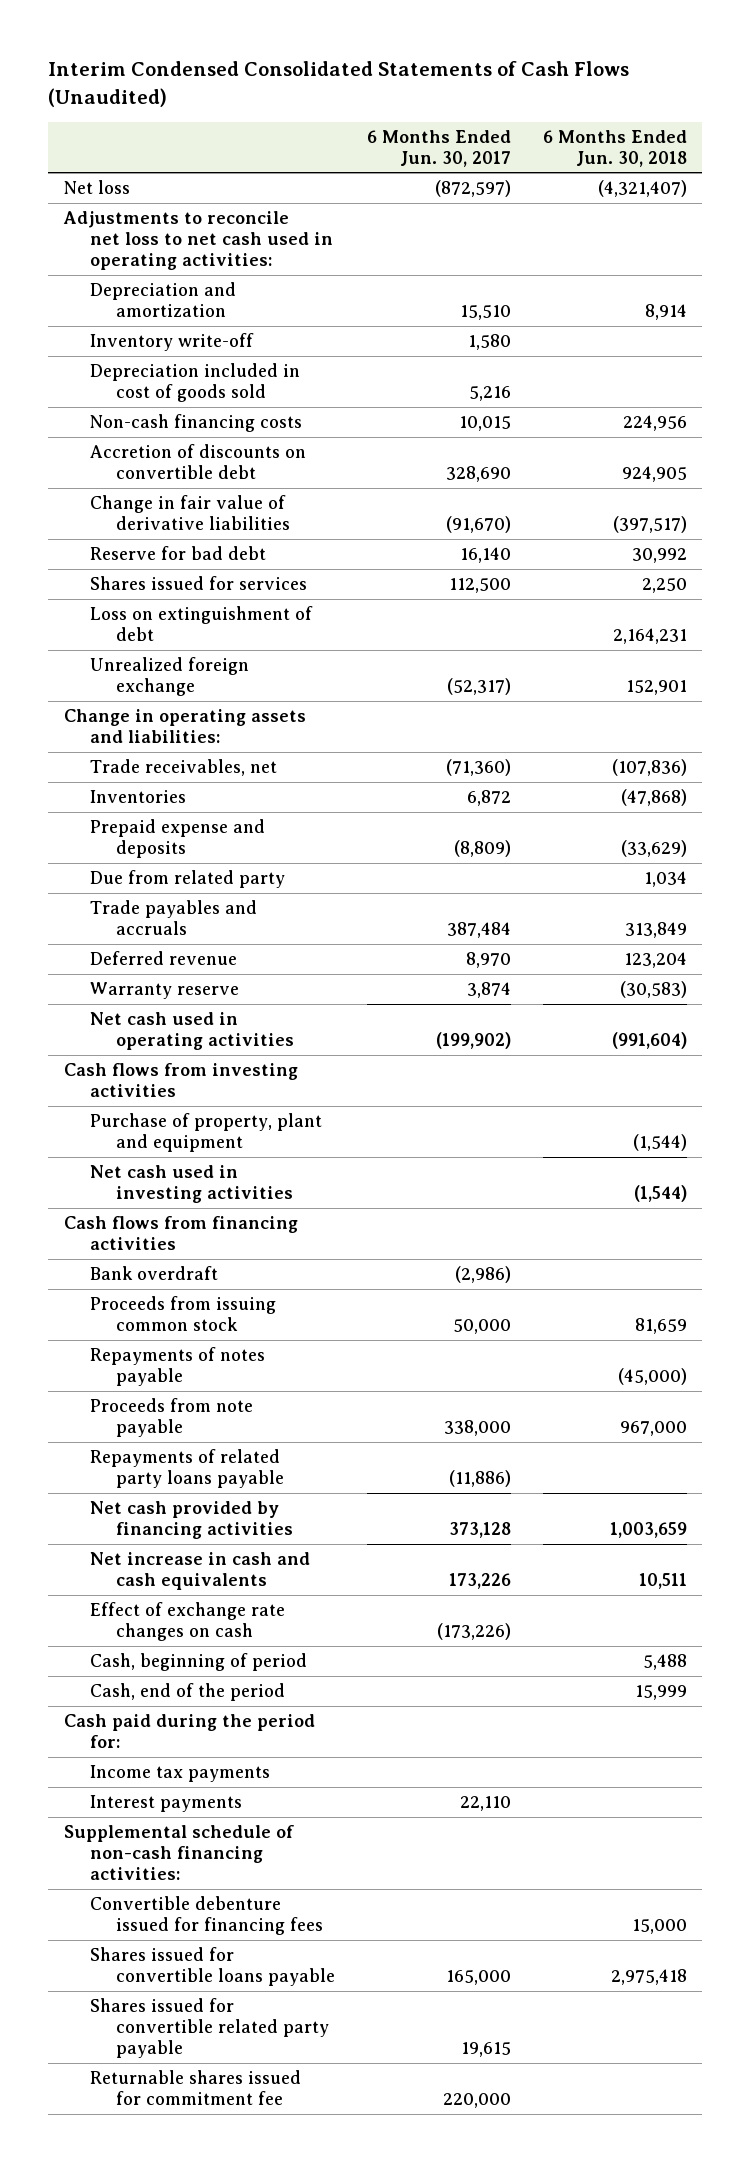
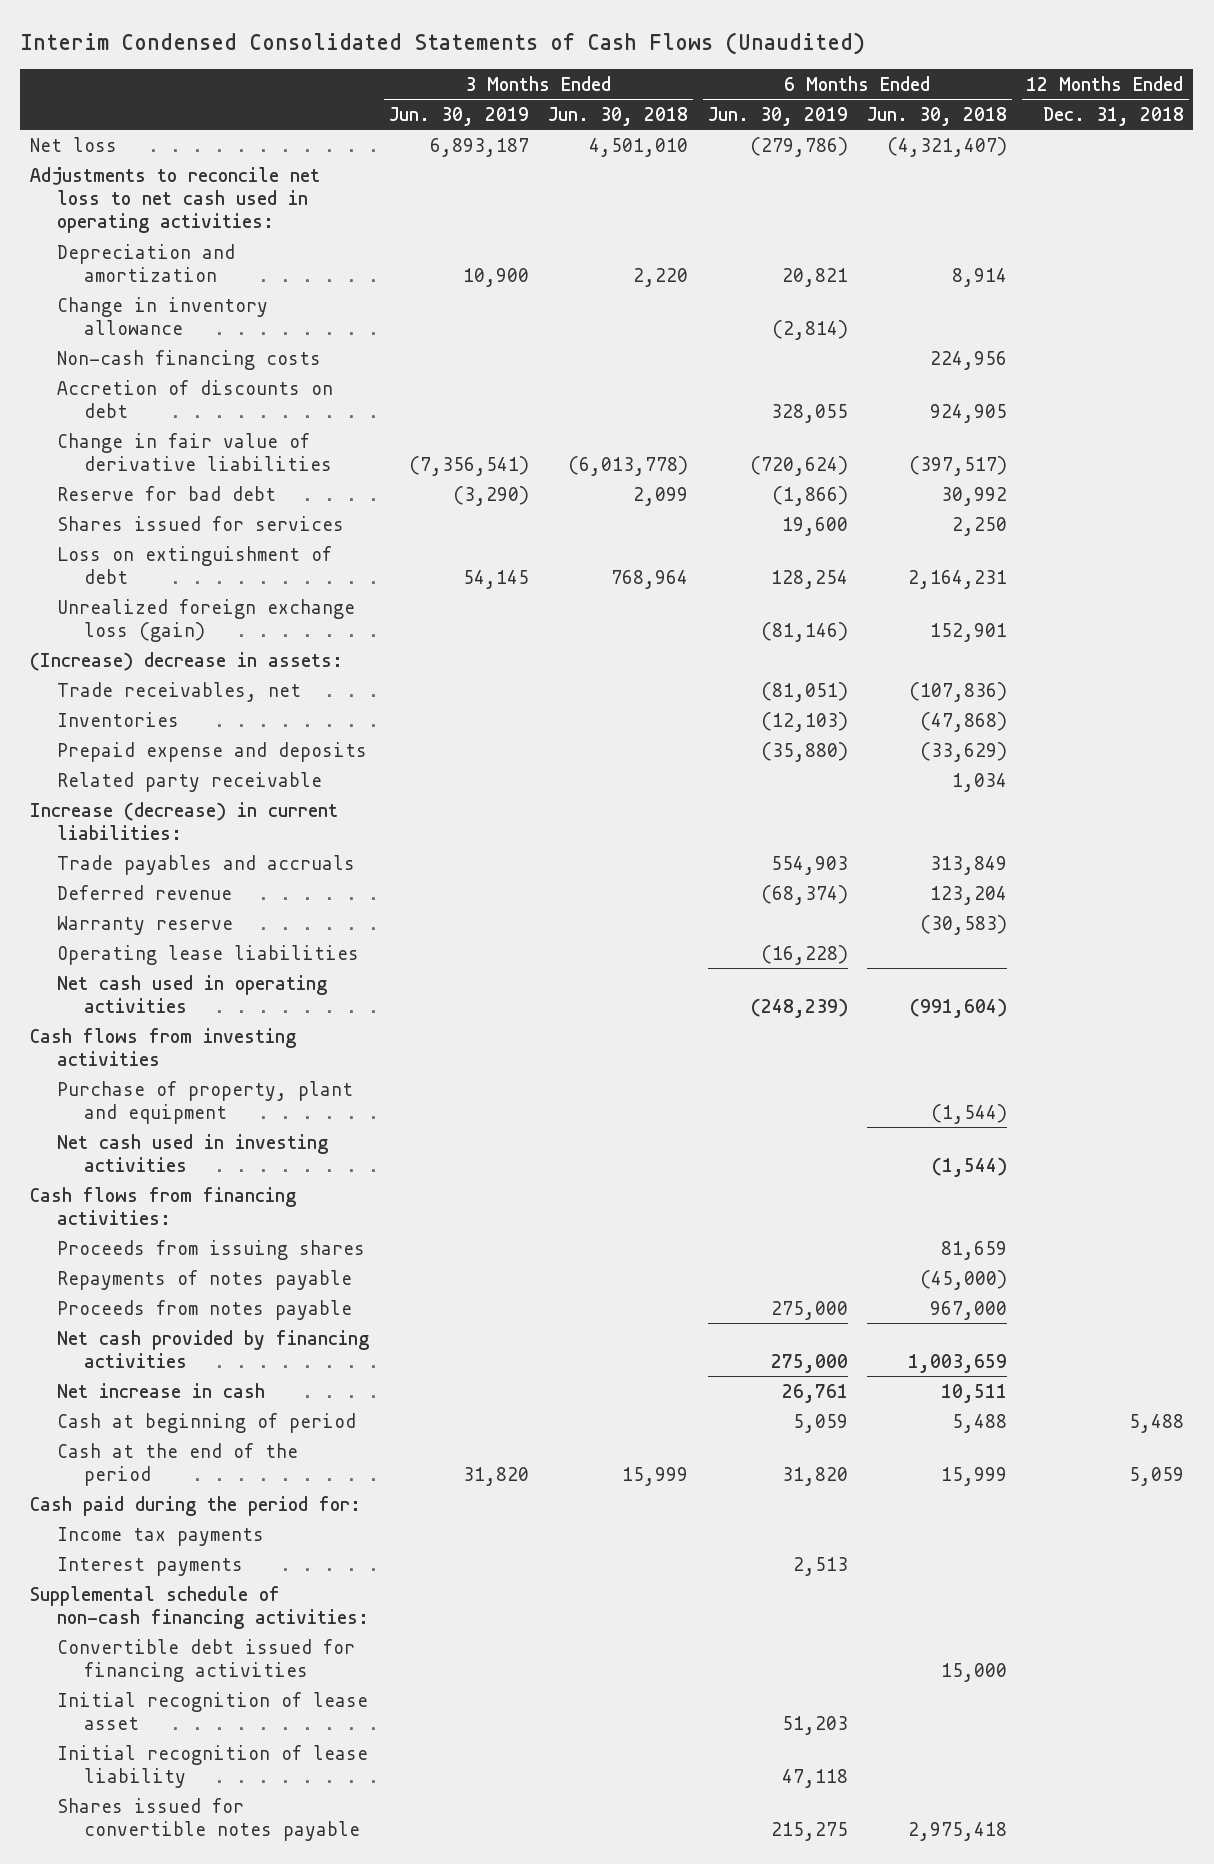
- | 6 Months Ended Jun. 30, 2017 | 6 Months Ended Jun. 30, 2018
+ | 3 Months Ended Jun. 30, 2019 | 3 Months Ended Jun. 30, 2018 | 6 Months Ended Jun. 30, 2019 | 6 Months Ended Jun. 30, 2018 | 12 Months Ended Dec. 31, 2018
- Inventory write-off | 1,580 |
- Depreciation included in cost of goods sold | 5,216 |
+ Change in inventory allowance | | | (2,814) | |
- Accretion of discounts on convertible debt | 328,690 | 924,905
+ Accretion of discounts on debt | | | 328,055 | 924,905 |
- Unrealized foreign exchange | (52,317) | 152,901
- Change in operating assets and liabilities:
+ Unrealized foreign exchange loss (gain) | | | (81,146) | 152,901 |
+ (Increase) decrease in assets:
- Due from related party | | 1,034
+ Related party receivable | | | | 1,034 |
+ Increase (decrease) in current liabilities:
+ Operating lease liabilities | | | (16,228) | |
- Cash flows from financing activities
- Bank overdraft | (2,986) |
- Proceeds from issuing common stock | 50,000 | 81,659
+ Cash flows from financing activities:
+ Proceeds from issuing shares | | | | 81,659 |
- Proceeds from note payable | 338,000 | 967,000
- Repayments of related party loans payable | (11,886) |
+ Proceeds from notes payable | | | 275,000 | 967,000 |
- Net increase in cash and cash equivalents | 173,226 | 10,511
- Effect of exchange rate changes on cash | (173,226) |
- Cash, beginning of period | | 5,488
- Cash, end of the period | | 15,999
+ Net increase in cash | | | 26,761 | 10,511 |
+ Cash at beginning of period | | | 5,059 | 5,488 | 5,488
+ Cash at the end of the period | 31,820 | 15,999 | 31,820 | 15,999 | 5,059
- Convertible debenture issued for financing fees | | 15,000
- Shares issued for convertible loans payable | 165,000 | 2,975,418
- Shares issued for convertible related party payable | 19,615 |
- Returnable shares issued for commitment fee | 220,000 |
+ Convertible debt issued for financing activities | | | | 15,000 |
+ Initial recognition of lease asset | | | 51,203 | |
+ Initial recognition of lease liability | | | 47,118 | |
+ Shares issued for convertible notes payable | | | 215,275 | 2,975,418 |

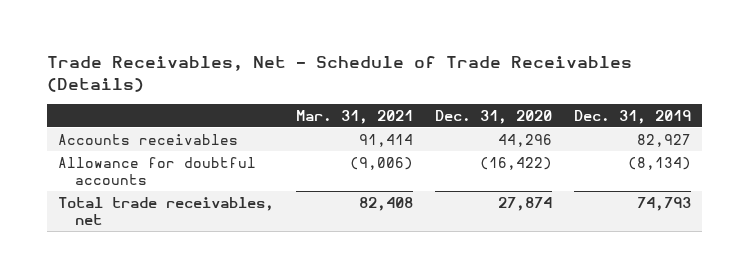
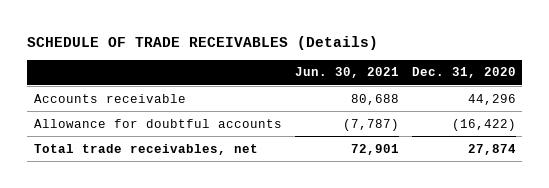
- Trade Receivables, Net - Schedule of Trade Receivables (Details)
+ SCHEDULE OF TRADE RECEIVABLES (Details)
- | Mar. 31, 2021 | Dec. 31, 2020 | Dec. 31, 2019
+ | Jun. 30, 2021 | Dec. 31, 2020
- Accounts receivables | 91,414 | 44,296 | 82,927
+ Accounts receivable | 80,688 | 44,296

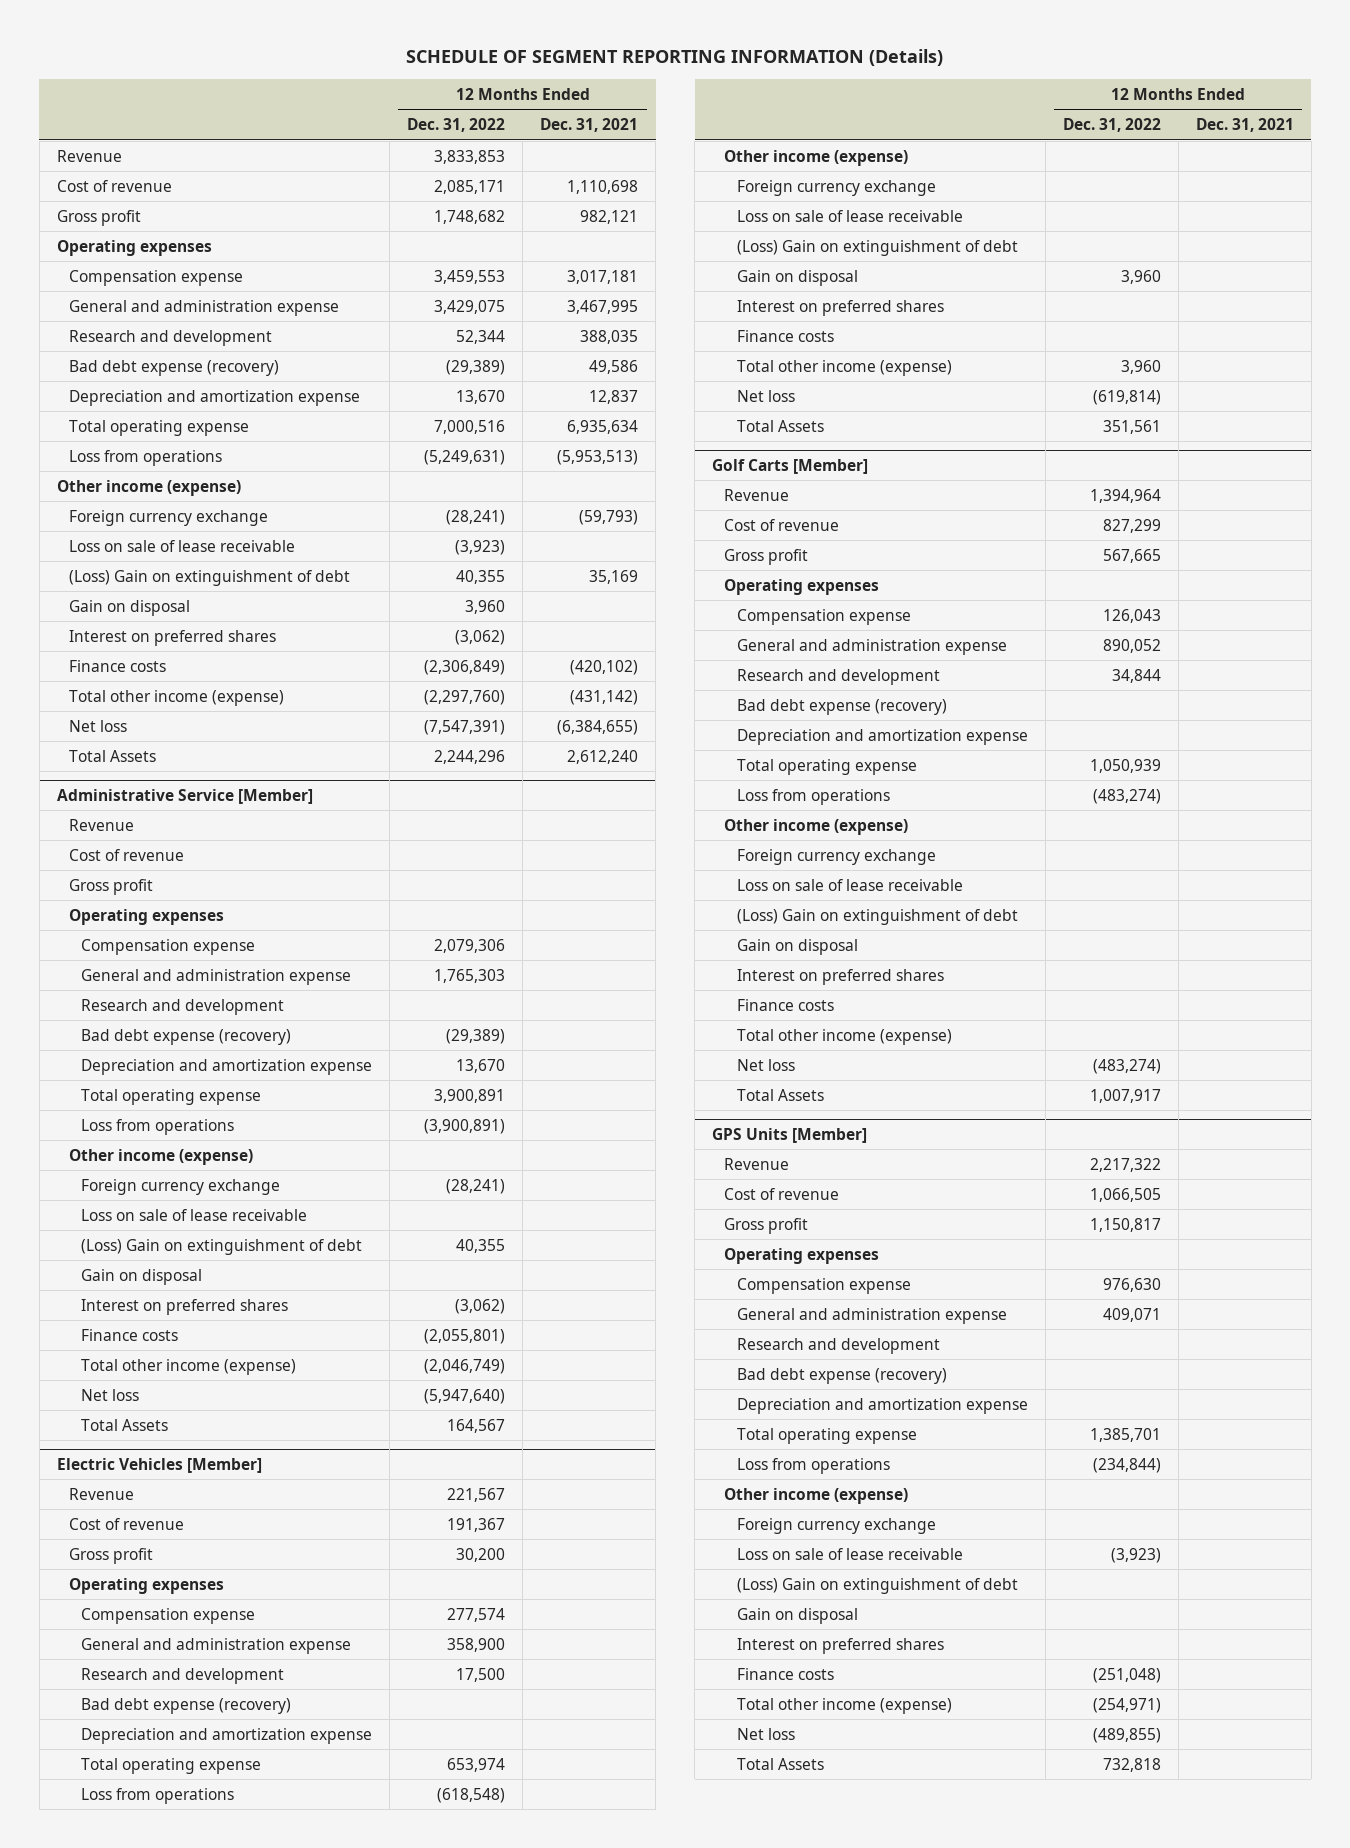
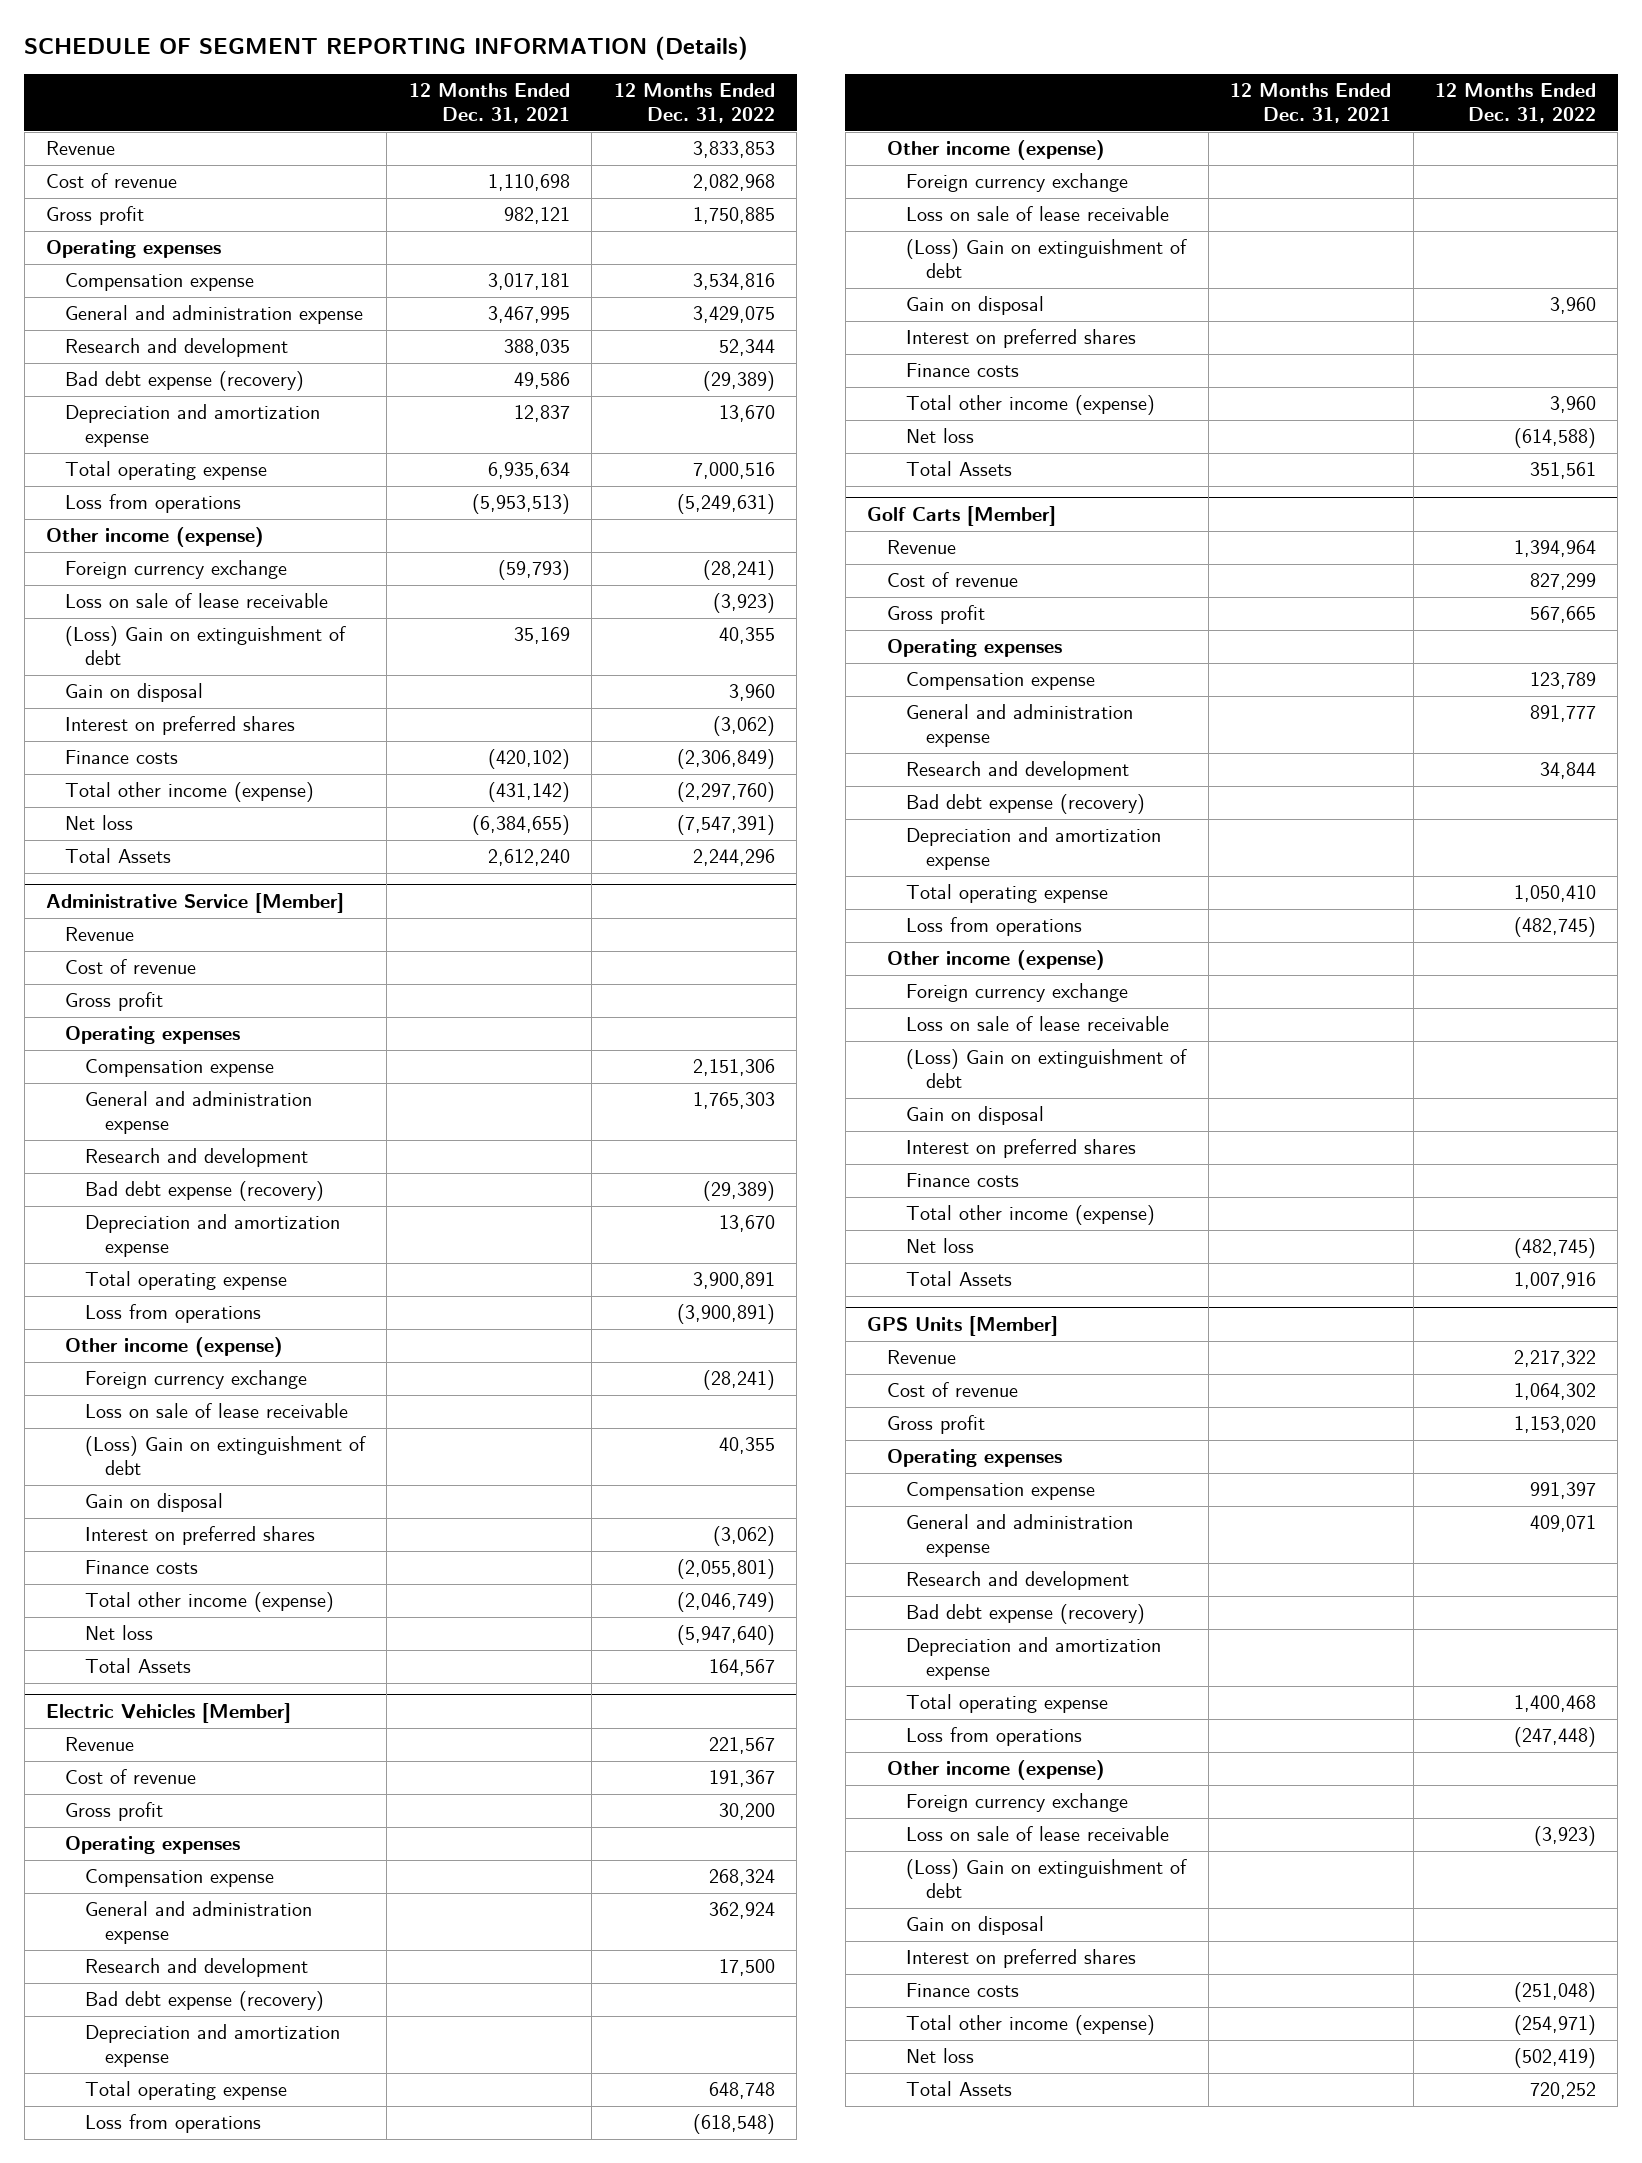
- | 12 Months Ended Dec. 31, 2022 | 12 Months Ended Dec. 31, 2021
+ | 12 Months Ended Dec. 31, 2021 | 12 Months Ended Dec. 31, 2022
- Cost of revenue | 2,085,171 | 1,110,698
- Gross profit | 1,748,682 | 982,121
+ Cost of revenue | 1,110,698 | 2,082,968
+ Gross profit | 982,121 | 1,750,885
- Compensation expense | 3,459,553 | 3,017,181
+ Compensation expense | 3,017,181 | 3,534,816
@ Administrative Service [Member]
- Compensation expense | 2,079,306 |
+ Compensation expense | | 2,151,306
@ Electric Vehicles [Member]
- Compensation expense | 277,574 |
- General and administration expense | 358,900 |
+ Compensation expense | | 268,324
+ General and administration expense | | 362,924
- Total operating expense | 653,974 |
+ Total operating expense | | 648,748
- Net loss | (619,814) |
+ Net loss | | (614,588)
@ Golf Carts [Member]
- Compensation expense | 126,043 |
- General and administration expense | 890,052 |
+ Compensation expense | | 123,789
+ General and administration expense | | 891,777
- Total operating expense | 1,050,939 |
- Loss from operations | (483,274) |
+ Total operating expense | | 1,050,410
+ Loss from operations | | (482,745)
- Net loss | (483,274) |
- Total Assets | 1,007,917 |
+ Net loss | | (482,745)
+ Total Assets | | 1,007,916
@ GPS Units [Member]
- Cost of revenue | 1,066,505 |
- Gross profit | 1,150,817 |
+ Cost of revenue | | 1,064,302
+ Gross profit | | 1,153,020
- Compensation expense | 976,630 |
+ Compensation expense | | 991,397
- Total operating expense | 1,385,701 |
- Loss from operations | (234,844) |
+ Total operating expense | | 1,400,468
+ Loss from operations | | (247,448)
- Net loss | (489,855) |
- Total Assets | 732,818 |
+ Net loss | | (502,419)
+ Total Assets | | 720,252

